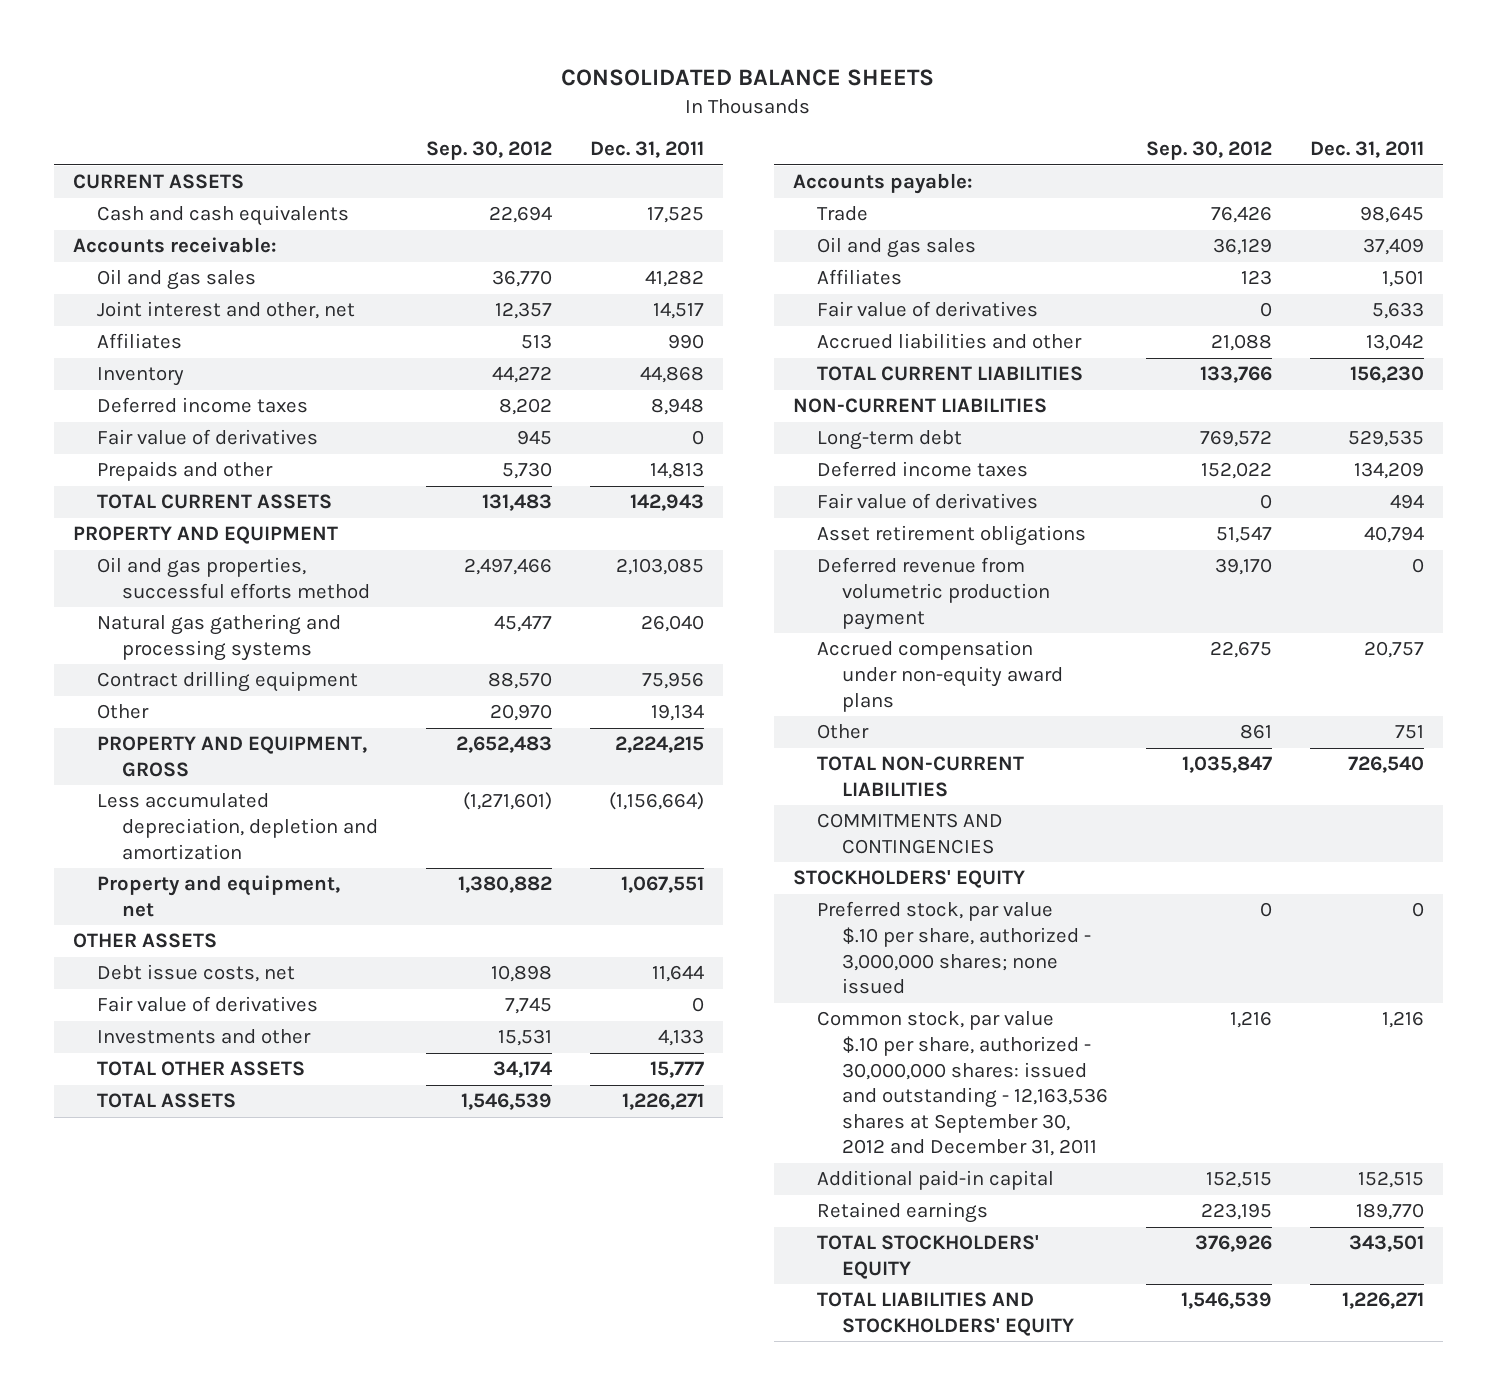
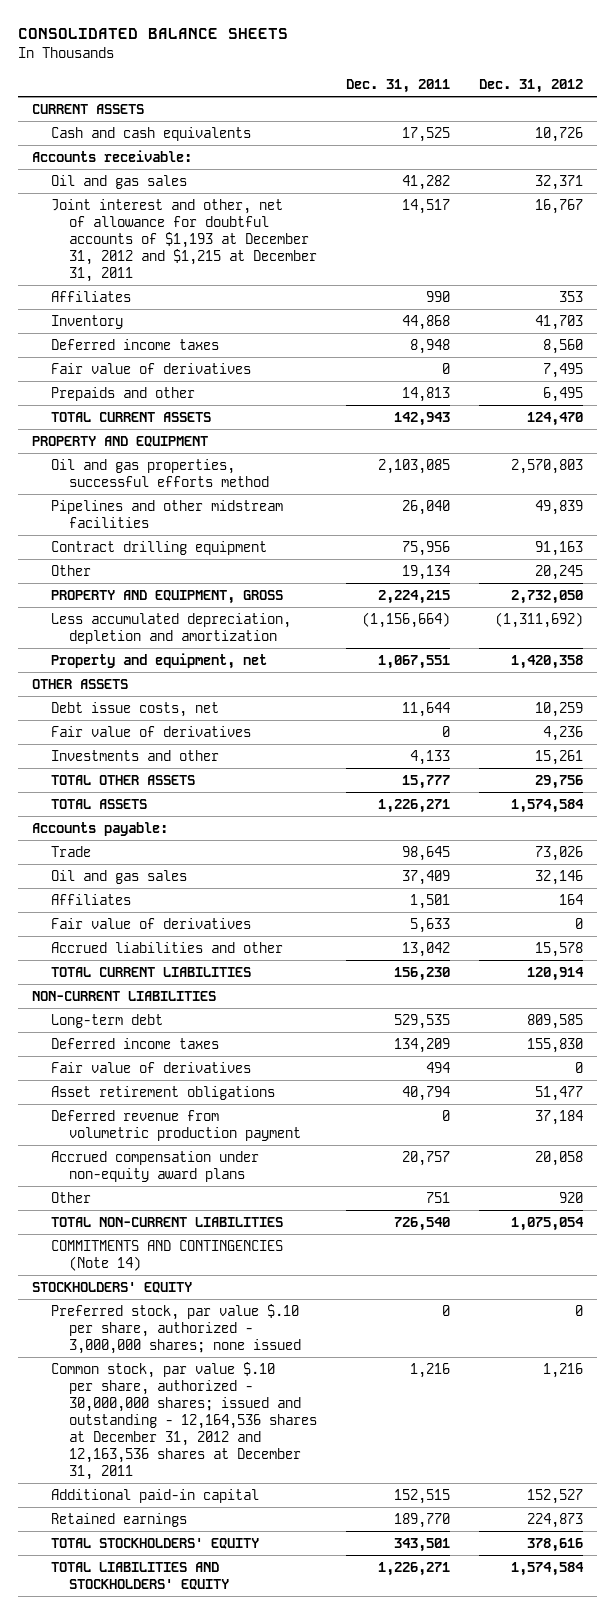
- | Sep. 30, 2012 | Dec. 31, 2011
+ | Dec. 31, 2011 | Dec. 31, 2012
- Joint interest and other, net | 12,357 | 14,517
+ Joint interest and other, net of allowance for doubtful accounts of $1,193 at December 31, 2012 and $1,215 at December 31, 2011 | 14,517 | 16,767
- Natural gas gathering and processing systems | 45,477 | 26,040
+ Pipelines and other midstream facilities | 26,040 | 49,839
- COMMITMENTS AND CONTINGENCIES
+ COMMITMENTS AND CONTINGENCIES (Note 14)
- Common stock, par value $.10 per share, authorized - 30,000,000 shares: issued and outstanding - 12,163,536 shares at September 30, 2012 and December 31, 2011 | 1,216 | 1,216
+ Common stock, par value $.10 per share, authorized - 30,000,000 shares; issued and outstanding - 12,164,536 shares at December 31, 2012 and 12,163,536 shares at December 31, 2011 | 1,216 | 1,216

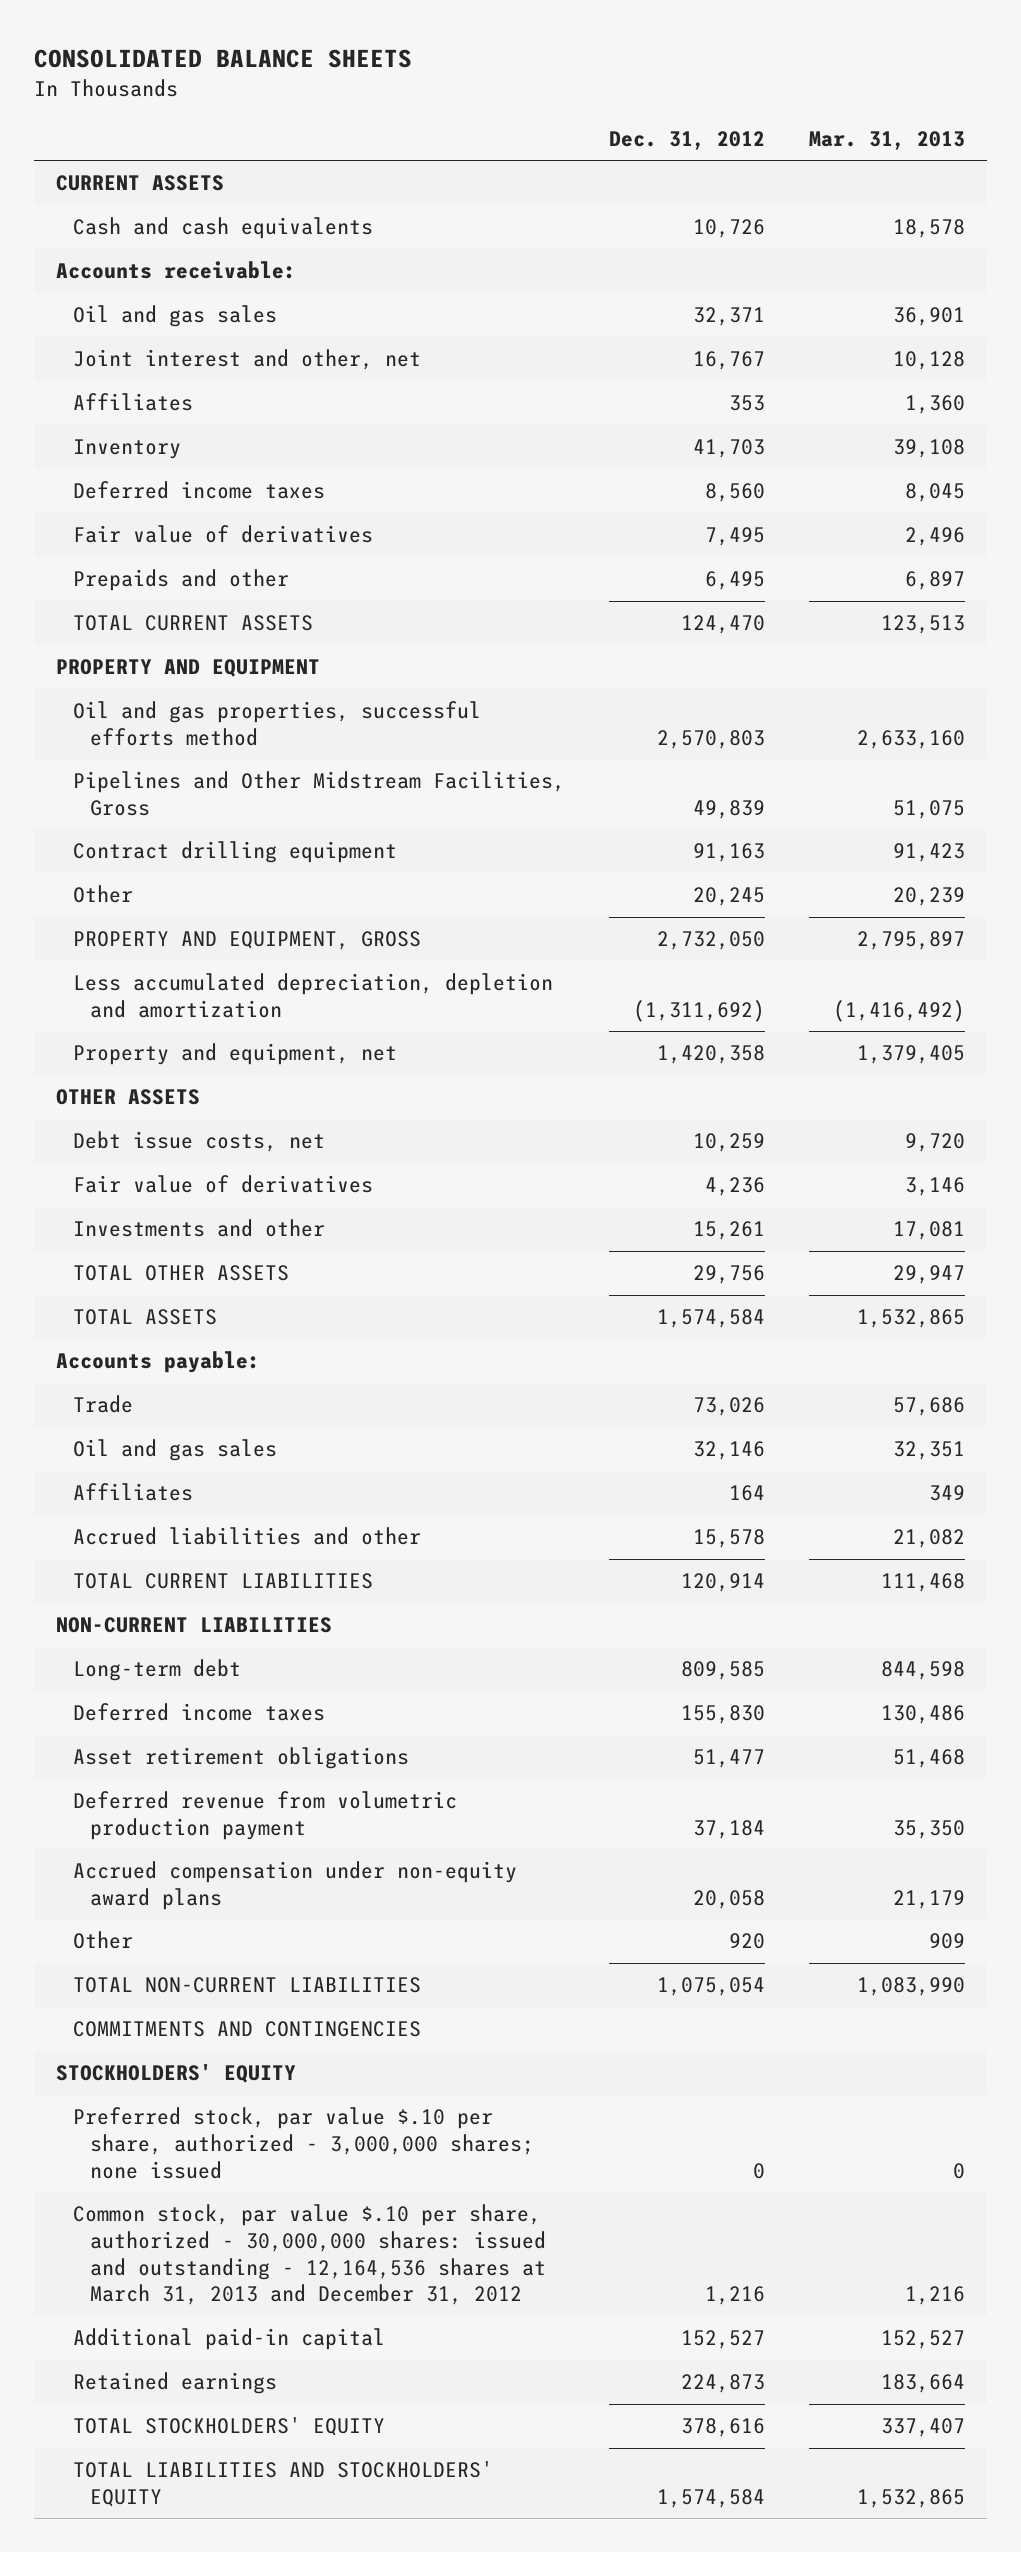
- | Dec. 31, 2011 | Dec. 31, 2012
+ | Dec. 31, 2012 | Mar. 31, 2013
- Joint interest and other, net of allowance for doubtful accounts of $1,193 at December 31, 2012 and $1,215 at December 31, 2011 | 14,517 | 16,767
+ Joint interest and other, net | 16,767 | 10,128
- Pipelines and other midstream facilities | 26,040 | 49,839
+ Pipelines and Other Midstream Facilities, Gross | 49,839 | 51,075
- Fair value of derivatives | 5,633 | 0
- Fair value of derivatives | 494 | 0
- COMMITMENTS AND CONTINGENCIES (Note 14)
+ COMMITMENTS AND CONTINGENCIES
- Common stock, par value $.10 per share, authorized - 30,000,000 shares; issued and outstanding - 12,164,536 shares at December 31, 2012 and 12,163,536 shares at December 31, 2011 | 1,216 | 1,216
+ Common stock, par value $.10 per share, authorized - 30,000,000 shares: issued and outstanding - 12,164,536 shares at March 31, 2013 and December 31, 2012 | 1,216 | 1,216

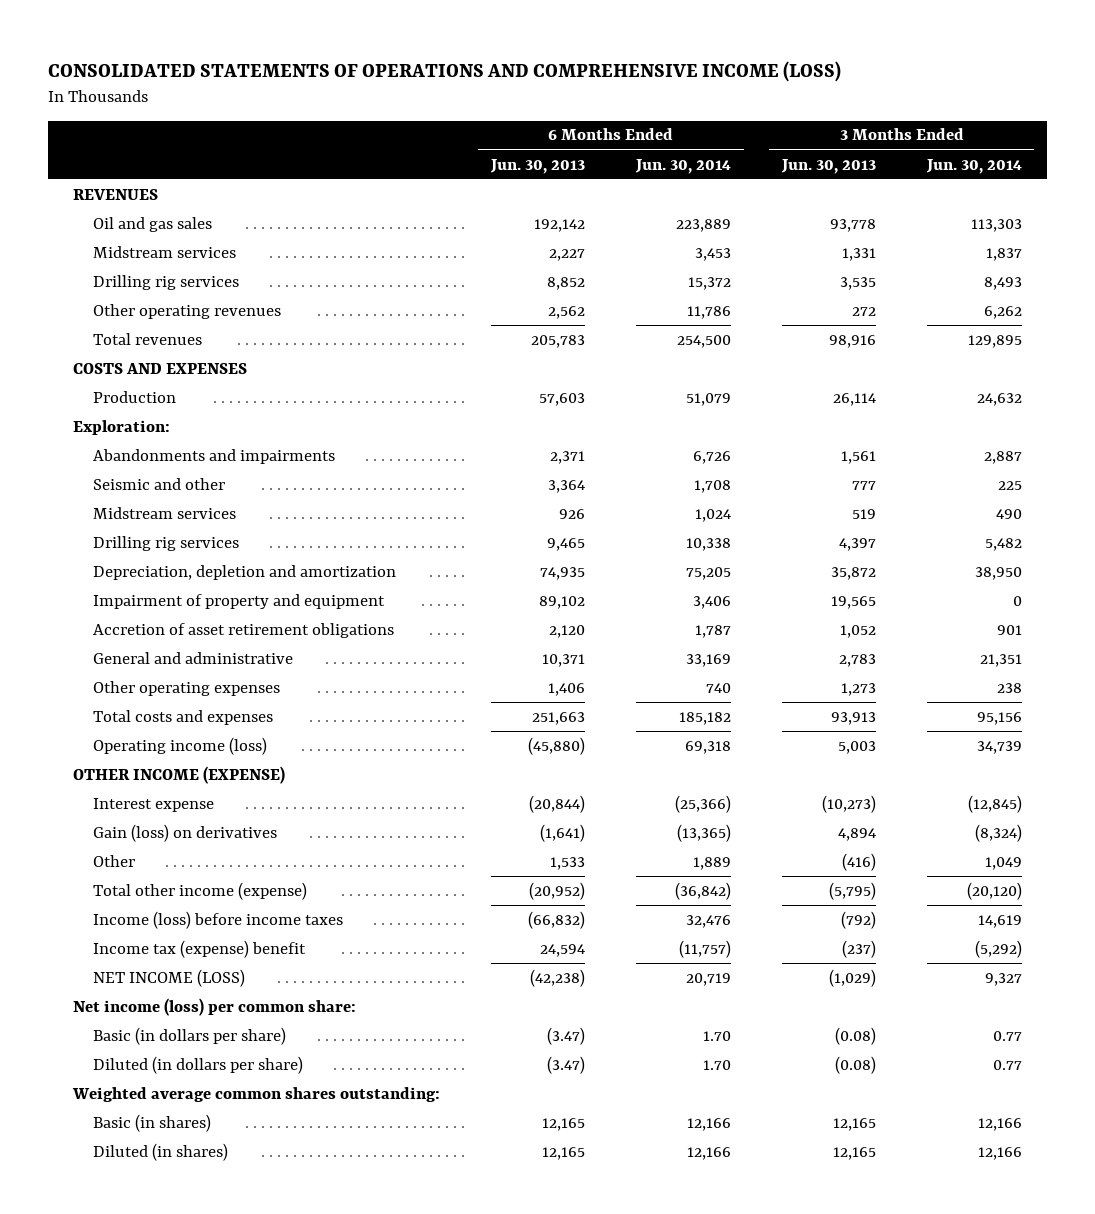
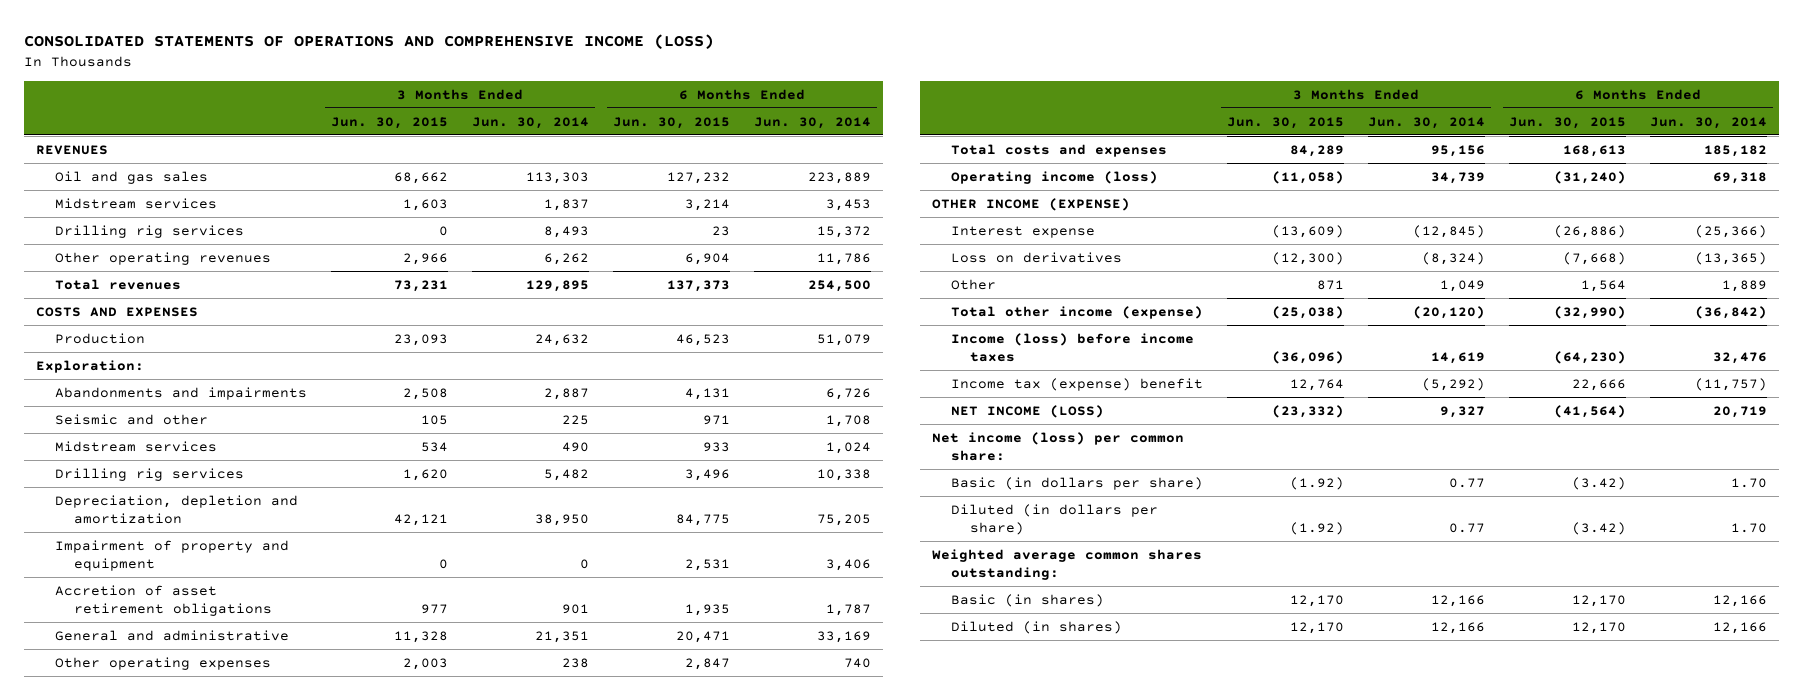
- | 6 Months Ended Jun. 30, 2013 | 6 Months Ended Jun. 30, 2014 | 3 Months Ended Jun. 30, 2013 | 3 Months Ended Jun. 30, 2014
+ | 3 Months Ended Jun. 30, 2015 | 3 Months Ended Jun. 30, 2014 | 6 Months Ended Jun. 30, 2015 | 6 Months Ended Jun. 30, 2014
- Gain (loss) on derivatives | (1,641) | (13,365) | 4,894 | (8,324)
+ Loss on derivatives | (12,300) | (8,324) | (7,668) | (13,365)

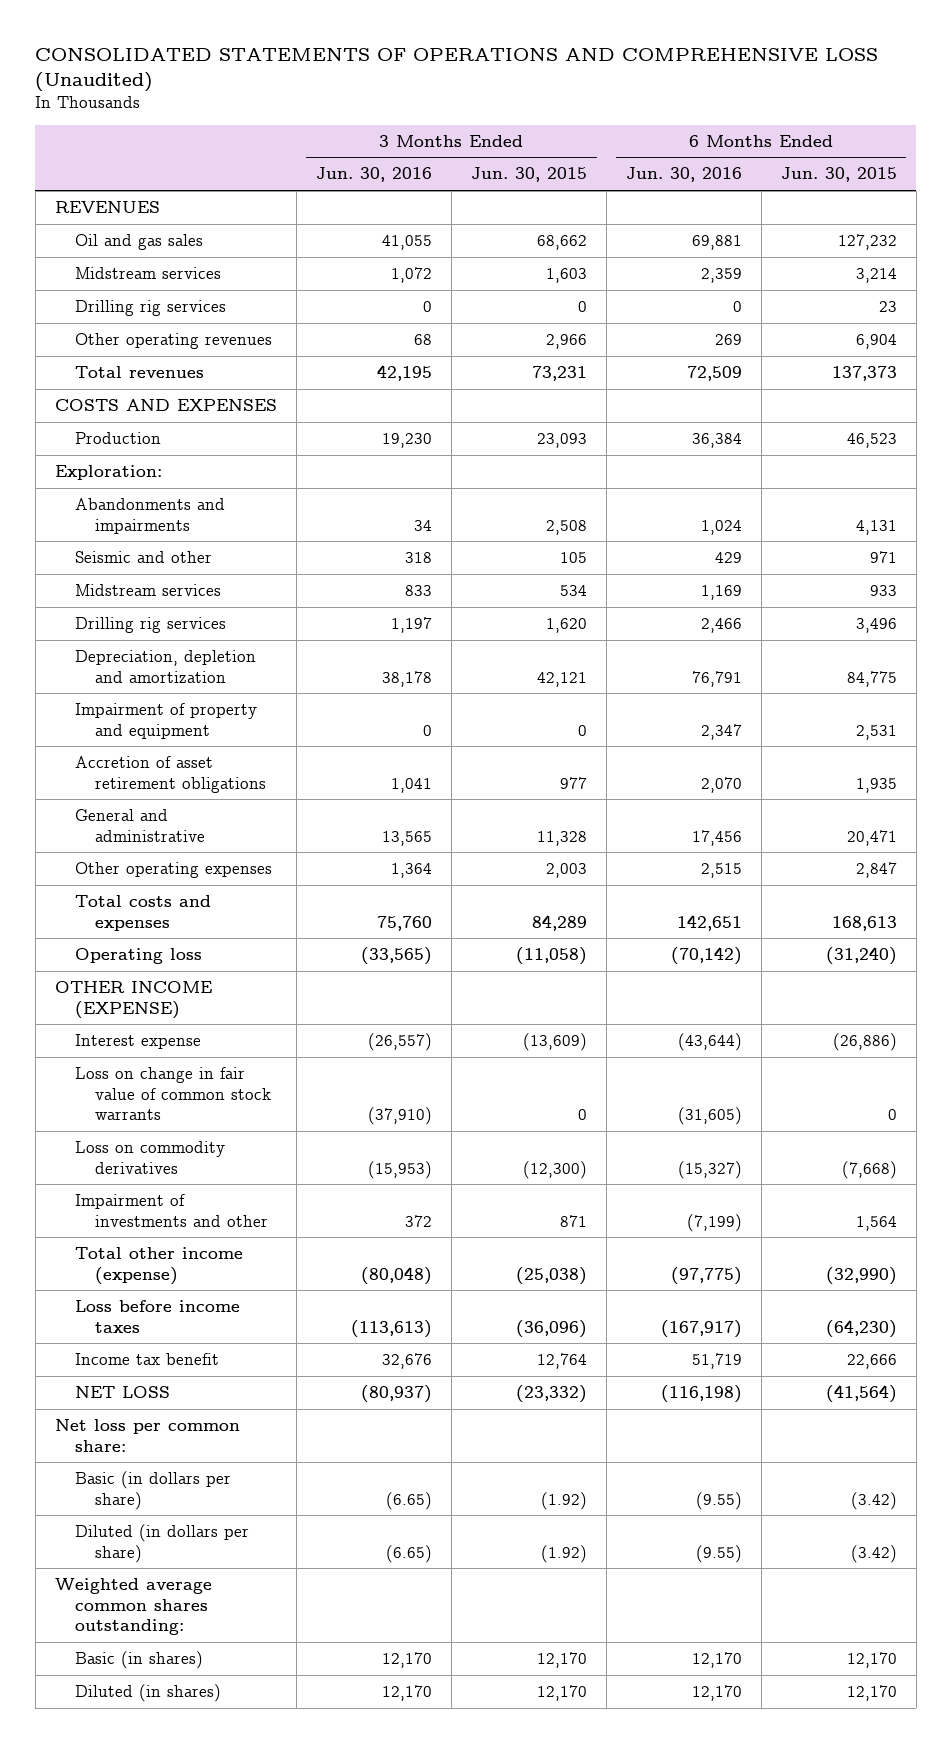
- CONSOLIDATED STATEMENTS OF OPERATIONS AND COMPREHENSIVE INCOME (LOSS)
+ CONSOLIDATED STATEMENTS OF OPERATIONS AND COMPREHENSIVE LOSS (Unaudited)
- | 3 Months Ended Jun. 30, 2015 | 3 Months Ended Jun. 30, 2014 | 6 Months Ended Jun. 30, 2015 | 6 Months Ended Jun. 30, 2014
+ | 3 Months Ended Jun. 30, 2016 | 3 Months Ended Jun. 30, 2015 | 6 Months Ended Jun. 30, 2016 | 6 Months Ended Jun. 30, 2015
- Operating income (loss) | (11,058) | 34,739 | (31,240) | 69,318
+ Operating loss | (33,565) | (11,058) | (70,142) | (31,240)
- Loss on derivatives | (12,300) | (8,324) | (7,668) | (13,365)
- Other | 871 | 1,049 | 1,564 | 1,889
+ Loss on change in fair value of common stock warrants | (37,910) | 0 | (31,605) | 0
+ Loss on commodity derivatives | (15,953) | (12,300) | (15,327) | (7,668)
+ Impairment of investments and other | 372 | 871 | (7,199) | 1,564
- Income (loss) before income taxes | (36,096) | 14,619 | (64,230) | 32,476
- Income tax (expense) benefit | 12,764 | (5,292) | 22,666 | (11,757)
- NET INCOME (LOSS) | (23,332) | 9,327 | (41,564) | 20,719
- Net income (loss) per common share:
+ Loss before income taxes | (113,613) | (36,096) | (167,917) | (64,230)
+ Income tax benefit | 32,676 | 12,764 | 51,719 | 22,666
+ NET LOSS | (80,937) | (23,332) | (116,198) | (41,564)
+ Net loss per common share:

